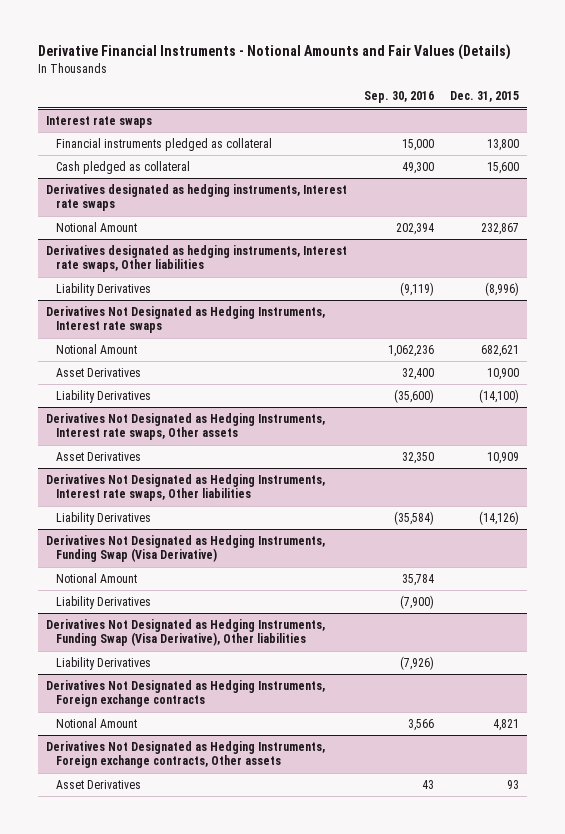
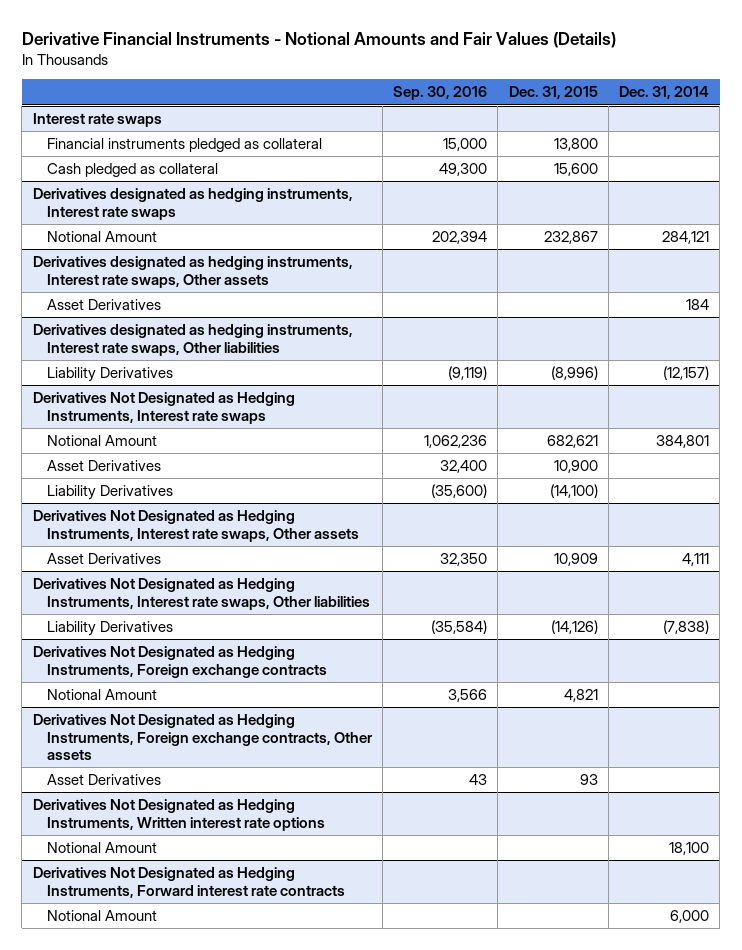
- | Sep. 30, 2016 | Dec. 31, 2015
+ | Sep. 30, 2016 | Dec. 31, 2015 | Dec. 31, 2014
+ Derivatives designated as hedging instruments, Interest rate swaps, Other assets
+ Asset Derivatives | | | 184
- Derivatives Not Designated as Hedging Instruments, Funding Swap (Visa Derivative)
- Notional Amount | 35,784 |
- Liability Derivatives | (7,900) |
- Derivatives Not Designated as Hedging Instruments, Funding Swap (Visa Derivative), Other liabilities
- Liability Derivatives | (7,926) |
+ Derivatives Not Designated as Hedging Instruments, Written interest rate options
+ Notional Amount | | | 18,100
+ Derivatives Not Designated as Hedging Instruments, Forward interest rate contracts
+ Notional Amount | | | 6,000

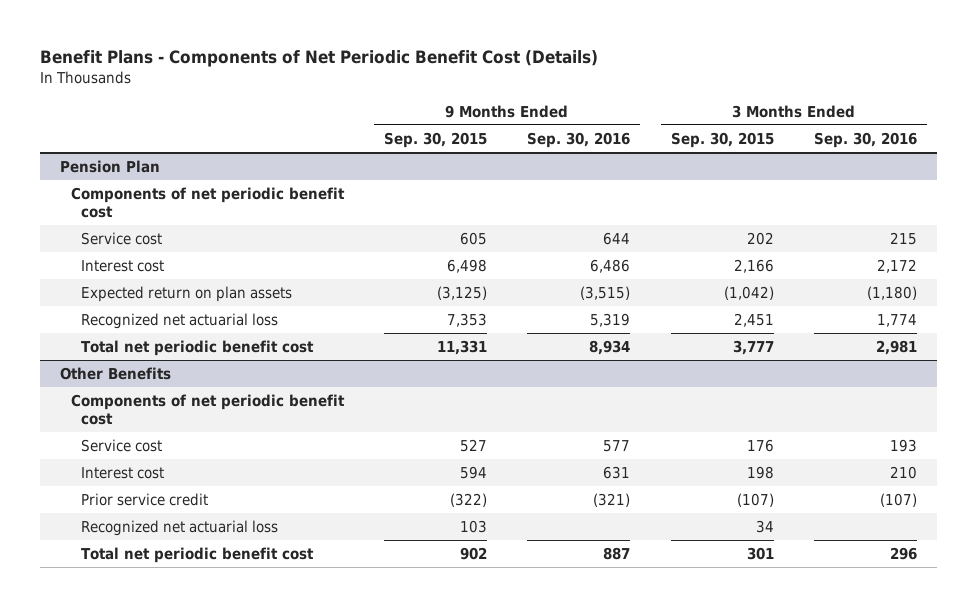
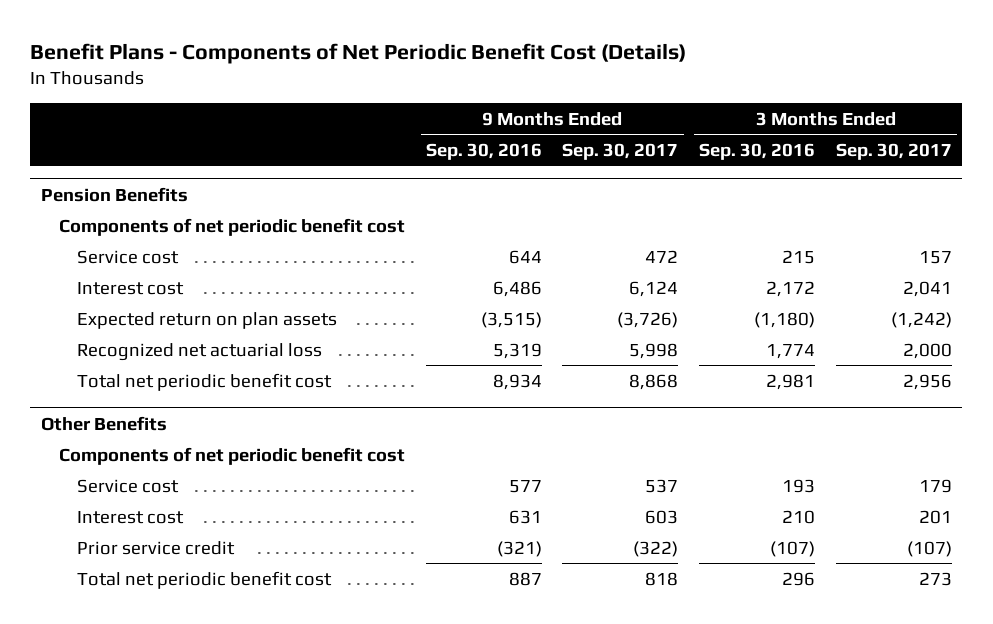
- | 9 Months Ended Sep. 30, 2015 | 9 Months Ended Sep. 30, 2016 | 3 Months Ended Sep. 30, 2015 | 3 Months Ended Sep. 30, 2016
+ | 9 Months Ended Sep. 30, 2016 | 9 Months Ended Sep. 30, 2017 | 3 Months Ended Sep. 30, 2016 | 3 Months Ended Sep. 30, 2017
- Pension Plan
+ Pension Benefits
@ Other Benefits
- Recognized net actuarial loss | 103 | | 34 |

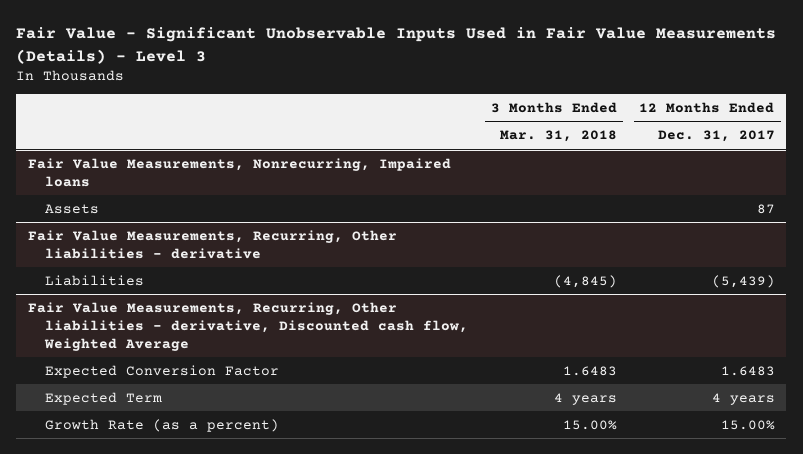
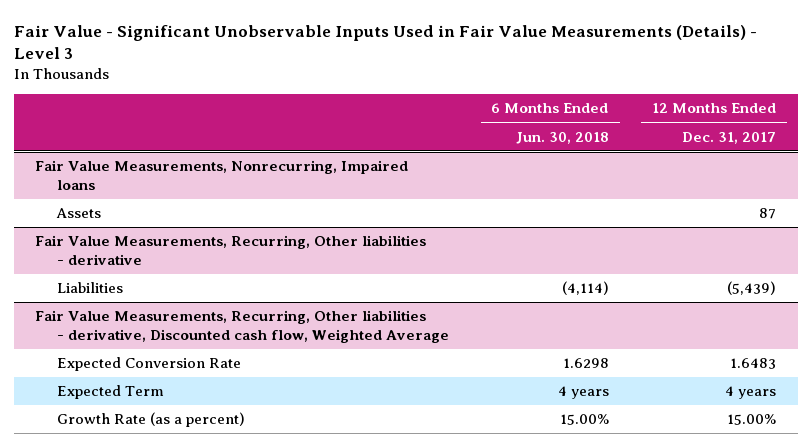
- | 3 Months Ended Mar. 31, 2018 | 12 Months Ended Dec. 31, 2017
+ | 6 Months Ended Jun. 30, 2018 | 12 Months Ended Dec. 31, 2017
@ Fair Value Measurements, Recurring, Other liabilities - derivative, Discounted cash flow, Weighted Average
- Expected Conversion Factor | 1.6483 | 1.6483
+ Expected Conversion Rate | 1.6298 | 1.6483

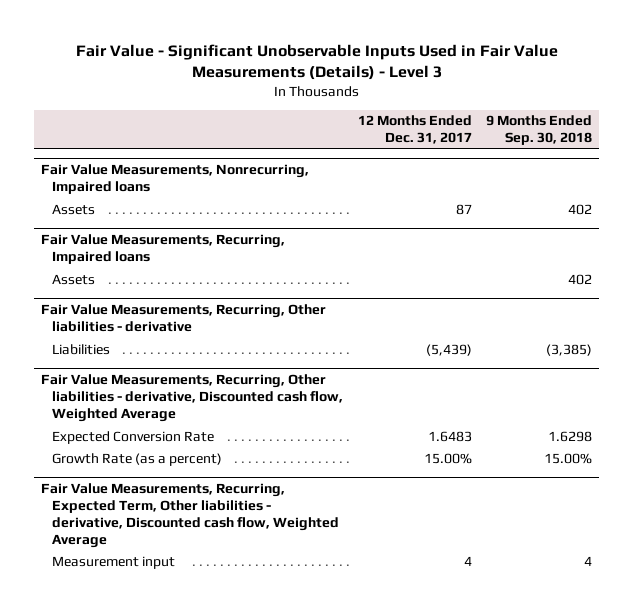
- | 6 Months Ended Jun. 30, 2018 | 12 Months Ended Dec. 31, 2017
+ | 12 Months Ended Dec. 31, 2017 | 9 Months Ended Sep. 30, 2018
+ Fair Value Measurements, Recurring, Impaired loans
+ Assets | | 402
@ Fair Value Measurements, Recurring, Other liabilities - derivative, Discounted cash flow, Weighted Average
- Expected Term | 4 years | 4 years
+ Fair Value Measurements, Recurring, Expected Term, Other liabilities - derivative, Discounted cash flow, Weighted Average
+ Measurement input | 4 | 4

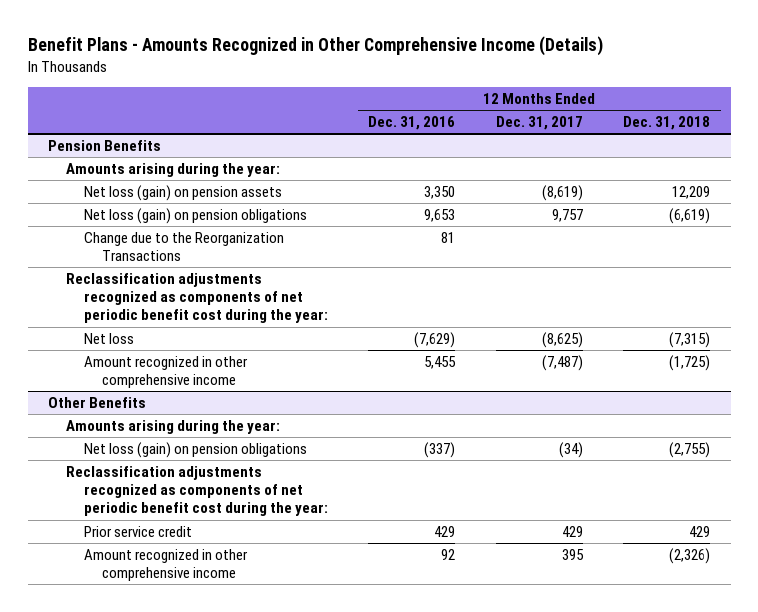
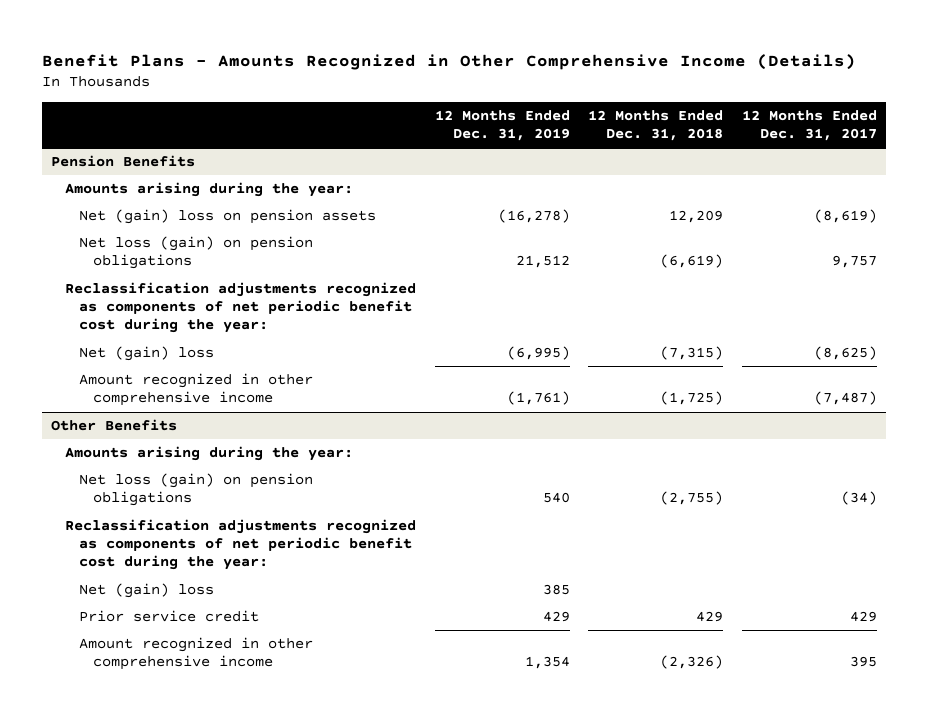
- | 12 Months Ended Dec. 31, 2016 | 12 Months Ended Dec. 31, 2017 | 12 Months Ended Dec. 31, 2018
+ | 12 Months Ended Dec. 31, 2019 | 12 Months Ended Dec. 31, 2018 | 12 Months Ended Dec. 31, 2017
@ Pension Benefits
- Net loss (gain) on pension assets | 3,350 | (8,619) | 12,209
+ Net (gain) loss on pension assets | (16,278) | 12,209 | (8,619)
- Change due to the Reorganization Transactions | 81 | |
- Net loss | (7,629) | (8,625) | (7,315)
+ Net (gain) loss | (6,995) | (7,315) | (8,625)
@ Other Benefits
+ Net (gain) loss | 385 | |

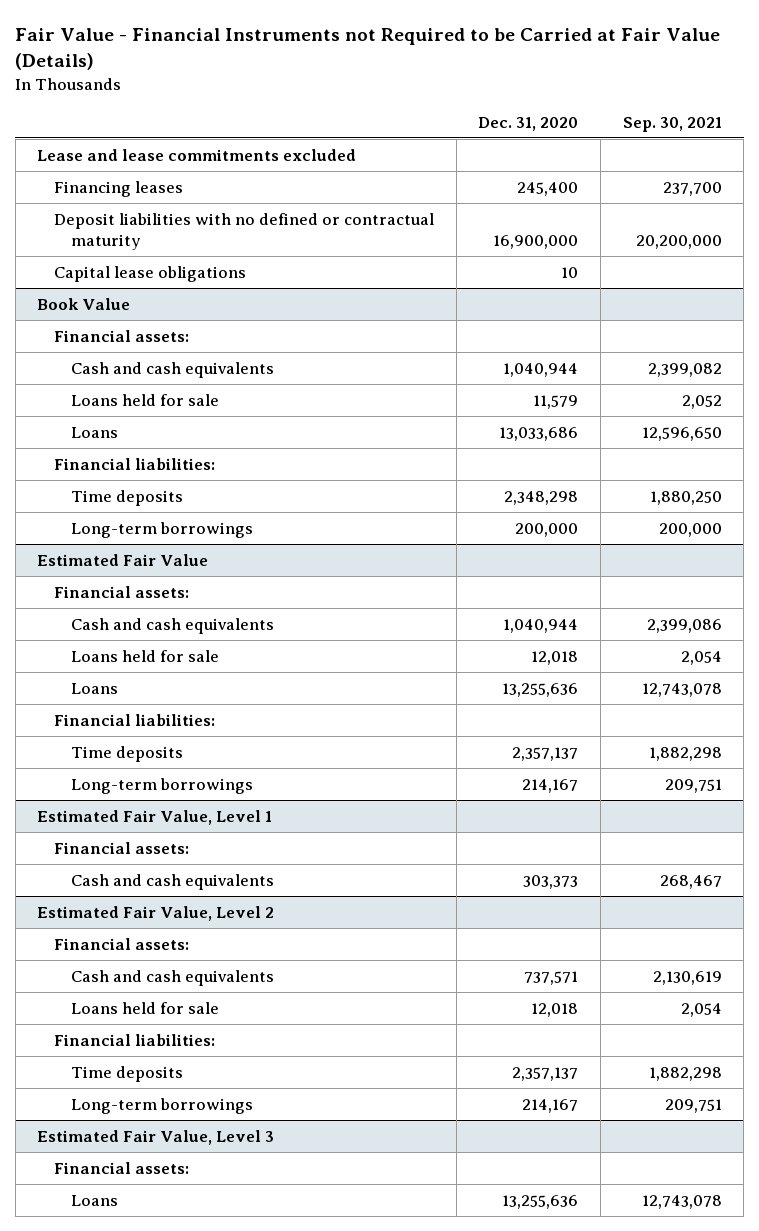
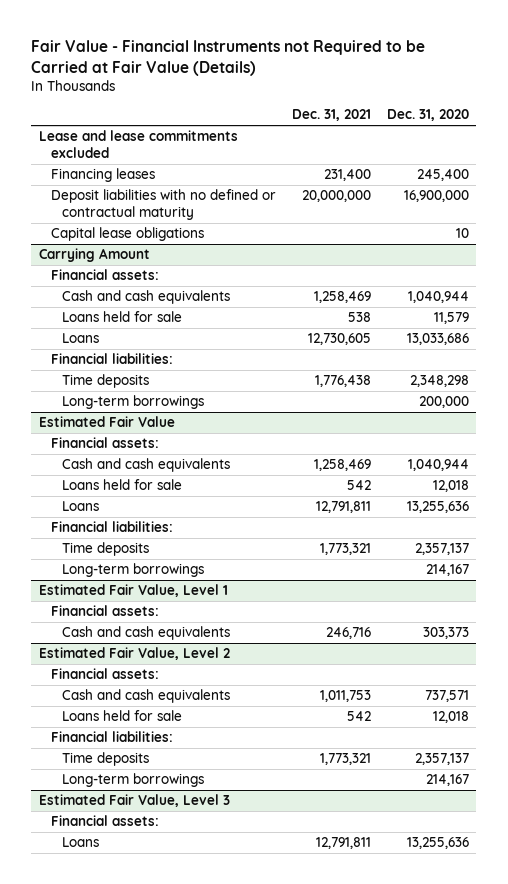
- | Dec. 31, 2020 | Sep. 30, 2021
+ | Dec. 31, 2021 | Dec. 31, 2020
- Book Value
+ Carrying Amount

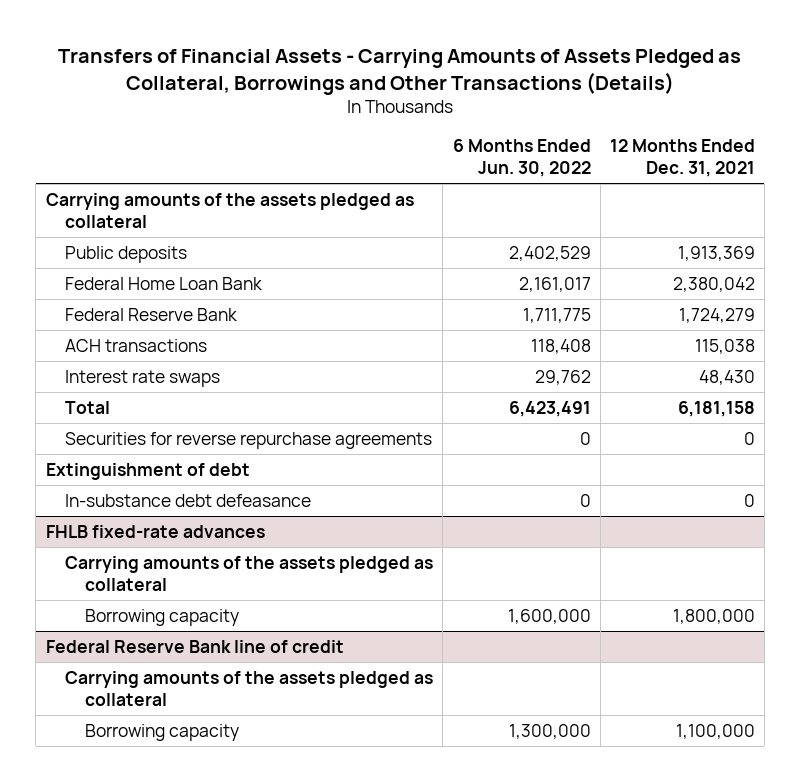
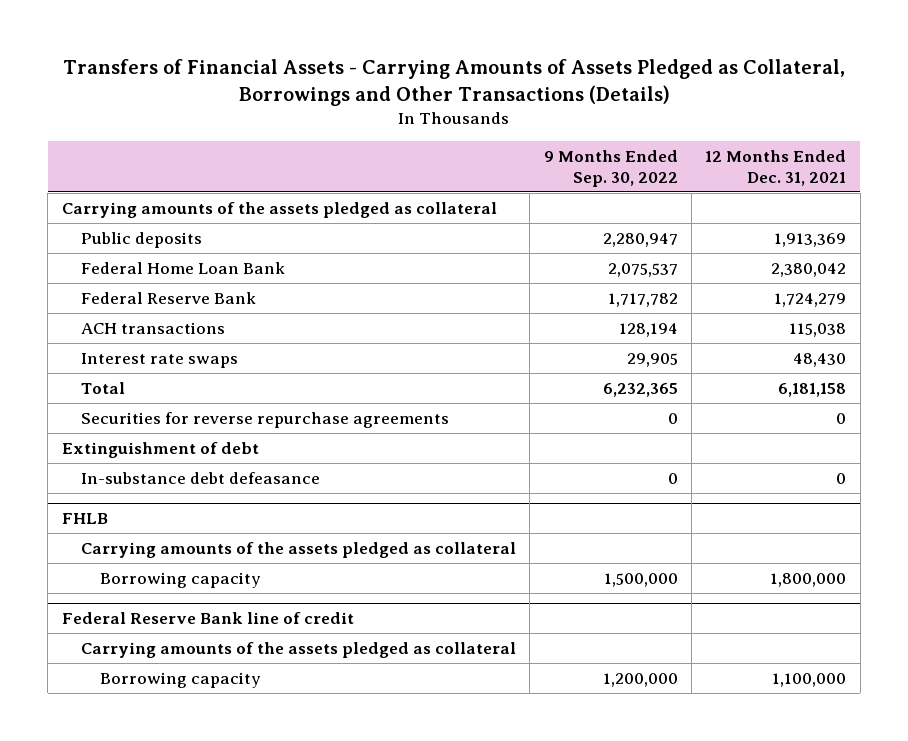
- | 6 Months Ended Jun. 30, 2022 | 12 Months Ended Dec. 31, 2021
+ | 9 Months Ended Sep. 30, 2022 | 12 Months Ended Dec. 31, 2021
- FHLB fixed-rate advances
+ FHLB

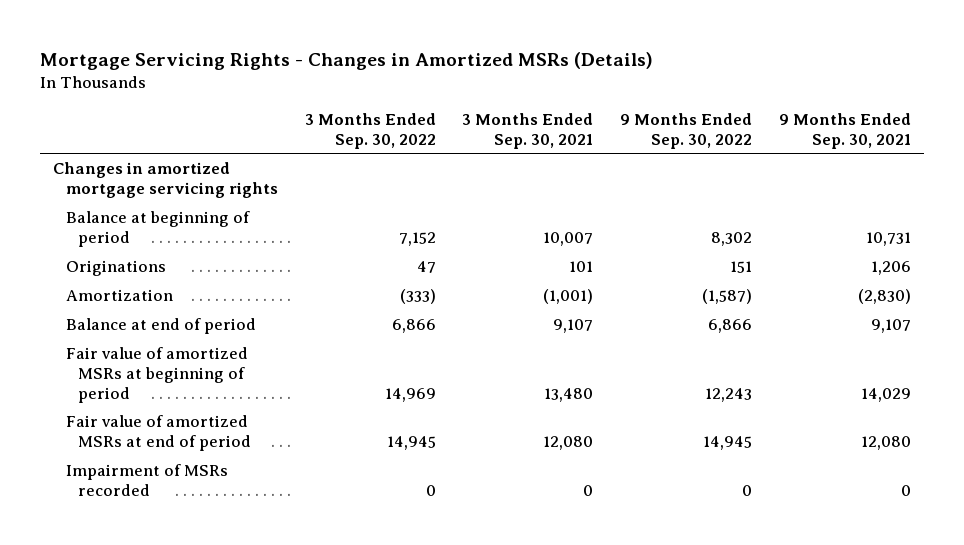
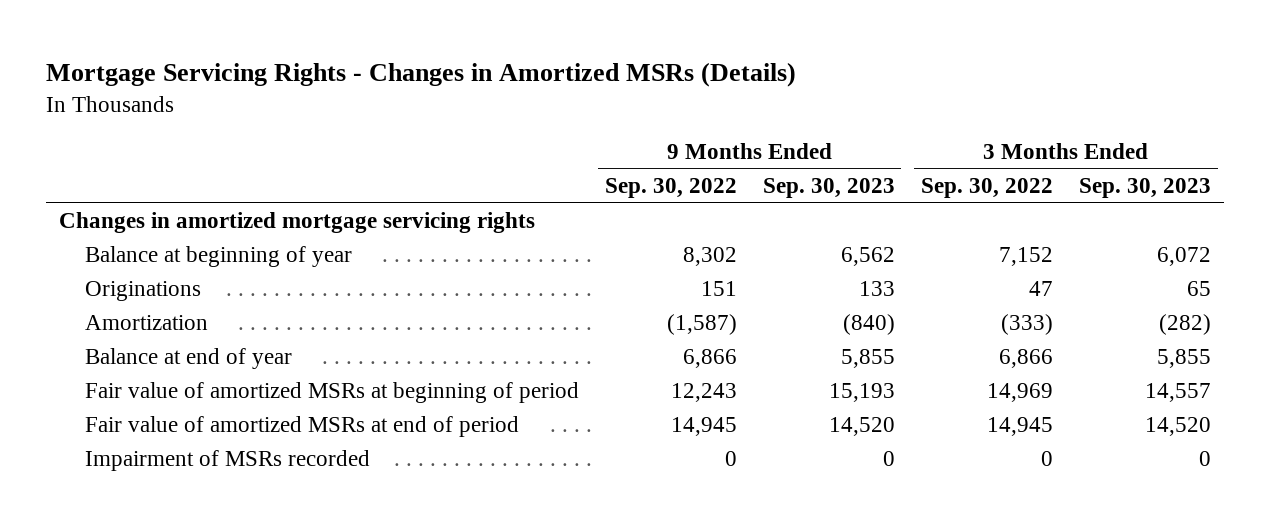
- | 3 Months Ended Sep. 30, 2022 | 3 Months Ended Sep. 30, 2021 | 9 Months Ended Sep. 30, 2022 | 9 Months Ended Sep. 30, 2021
+ | 9 Months Ended Sep. 30, 2022 | 9 Months Ended Sep. 30, 2023 | 3 Months Ended Sep. 30, 2022 | 3 Months Ended Sep. 30, 2023
- Balance at beginning of period | 7,152 | 10,007 | 8,302 | 10,731
+ Balance at beginning of year | 8,302 | 6,562 | 7,152 | 6,072
- Balance at end of period | 6,866 | 9,107 | 6,866 | 9,107
+ Balance at end of year | 6,866 | 5,855 | 6,866 | 5,855

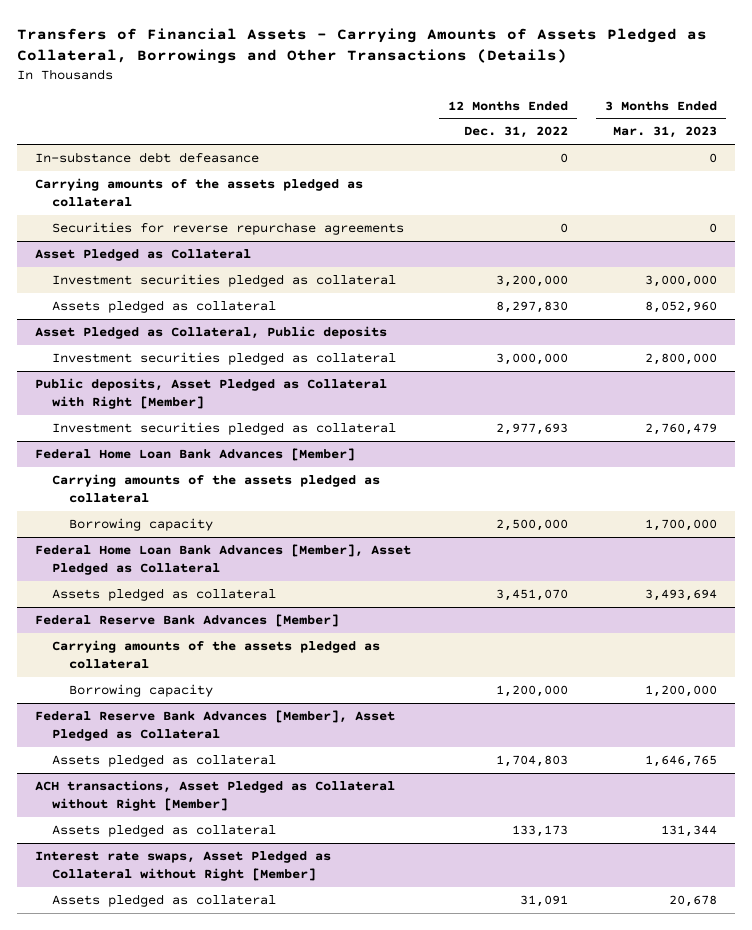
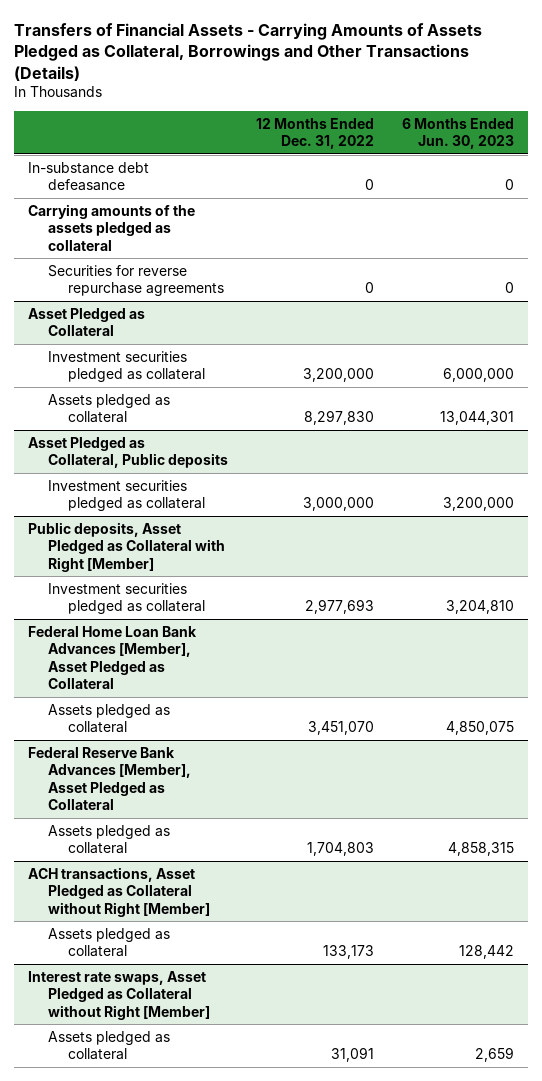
- | 12 Months Ended Dec. 31, 2022 | 3 Months Ended Mar. 31, 2023
+ | 12 Months Ended Dec. 31, 2022 | 6 Months Ended Jun. 30, 2023
- Federal Home Loan Bank Advances [Member]
- Carrying amounts of the assets pledged as collateral
- Borrowing capacity | 2,500,000 | 1,700,000
- Federal Reserve Bank Advances [Member]
- Carrying amounts of the assets pledged as collateral
- Borrowing capacity | 1,200,000 | 1,200,000

